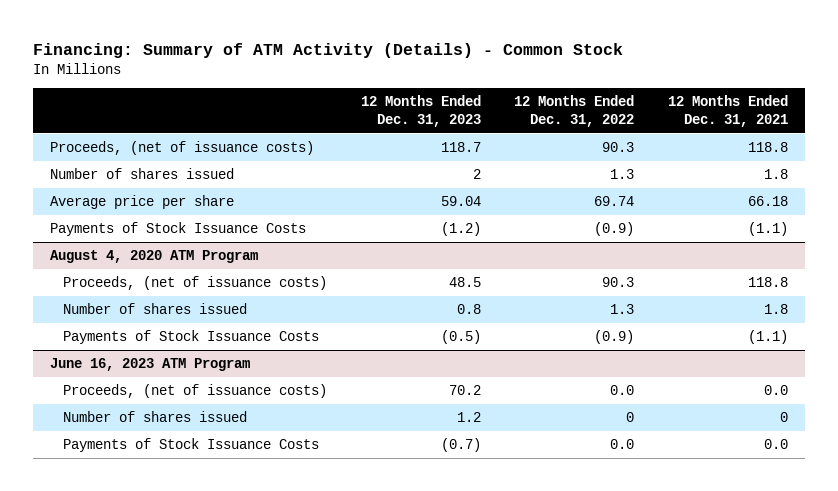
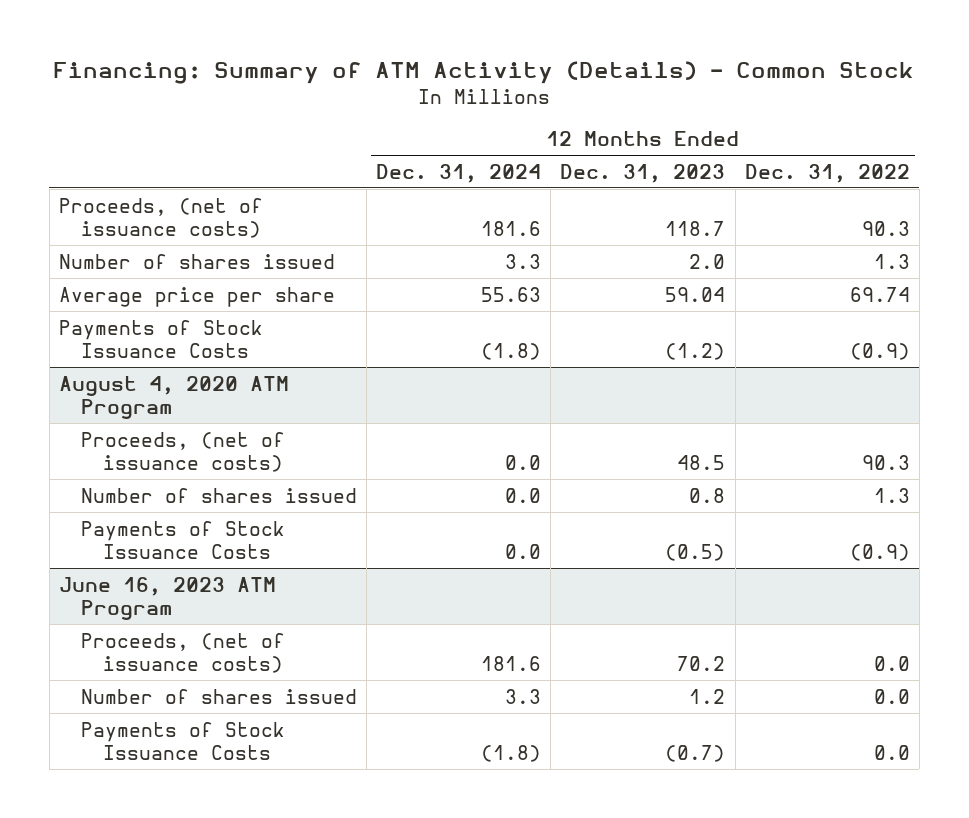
- | 12 Months Ended Dec. 31, 2023 | 12 Months Ended Dec. 31, 2022 | 12 Months Ended Dec. 31, 2021
+ | 12 Months Ended Dec. 31, 2024 | 12 Months Ended Dec. 31, 2023 | 12 Months Ended Dec. 31, 2022
- Number of shares issued | 2 | 1.3 | 1.8
+ Number of shares issued | 3.3 | 2.0 | 1.3
@ June 16, 2023 ATM Program
- Number of shares issued | 1.2 | 0 | 0
+ Number of shares issued | 3.3 | 1.2 | 0.0

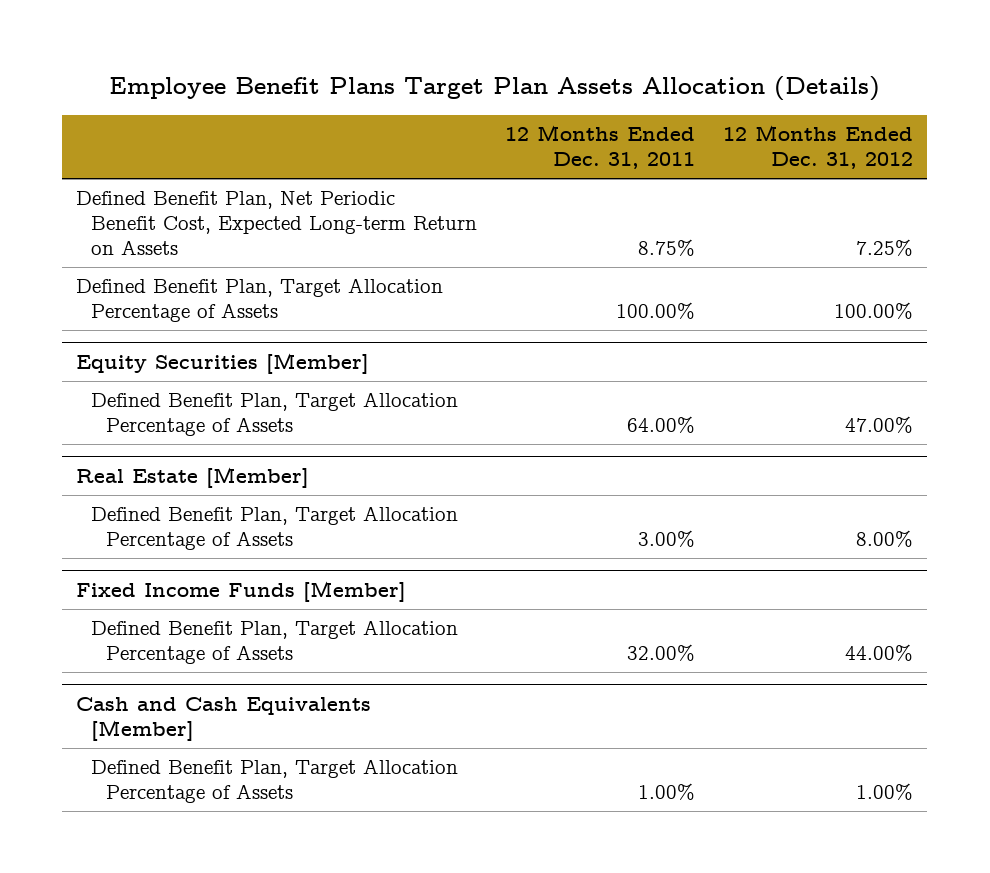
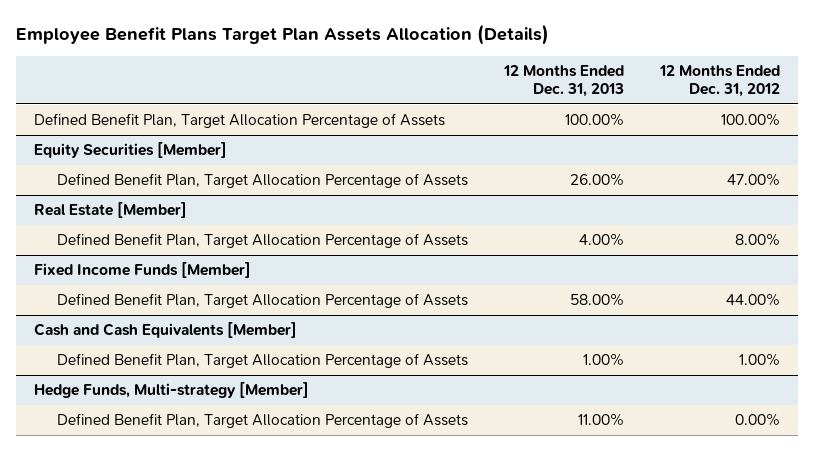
- | 12 Months Ended Dec. 31, 2011 | 12 Months Ended Dec. 31, 2012
+ | 12 Months Ended Dec. 31, 2013 | 12 Months Ended Dec. 31, 2012
- Defined Benefit Plan, Net Periodic Benefit Cost, Expected Long-term Return on Assets | 8.75% | 7.25%
+ Hedge Funds, Multi-strategy [Member]
+ Defined Benefit Plan, Target Allocation Percentage of Assets | 11.00% | 0.00%

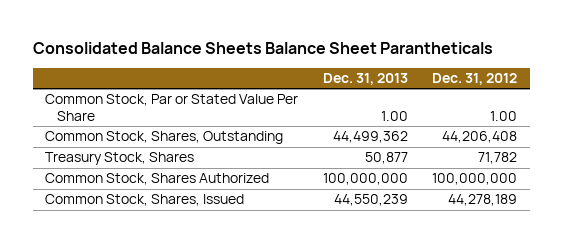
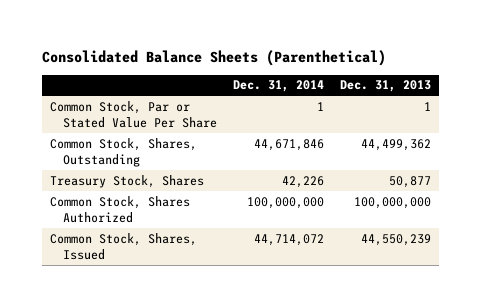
- Consolidated Balance Sheets Balance Sheet Parantheticals
+ Consolidated Balance Sheets (Parenthetical)
- | Dec. 31, 2013 | Dec. 31, 2012
+ | Dec. 31, 2014 | Dec. 31, 2013
- Common Stock, Par or Stated Value Per Share | 1.00 | 1.00
+ Common Stock, Par or Stated Value Per Share | 1 | 1

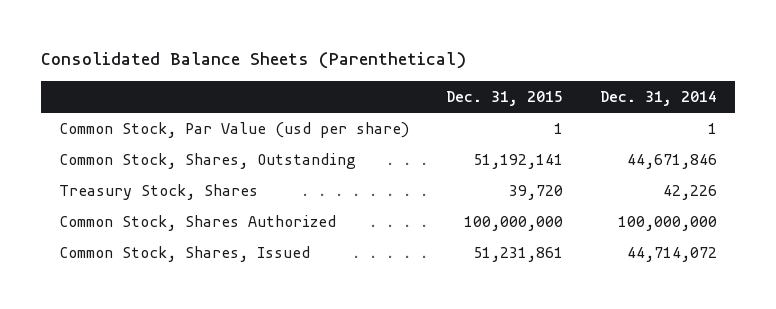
- | Dec. 31, 2014 | Dec. 31, 2013
+ | Dec. 31, 2015 | Dec. 31, 2014
- Common Stock, Par or Stated Value Per Share | 1 | 1
+ Common Stock, Par Value (usd per share) | 1 | 1

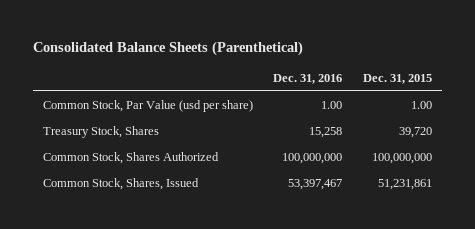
- | Dec. 31, 2015 | Dec. 31, 2014
+ | Dec. 31, 2016 | Dec. 31, 2015
- Common Stock, Par Value (usd per share) | 1 | 1
- Common Stock, Shares, Outstanding | 51,192,141 | 44,671,846
+ Common Stock, Par Value (usd per share) | 1.00 | 1.00

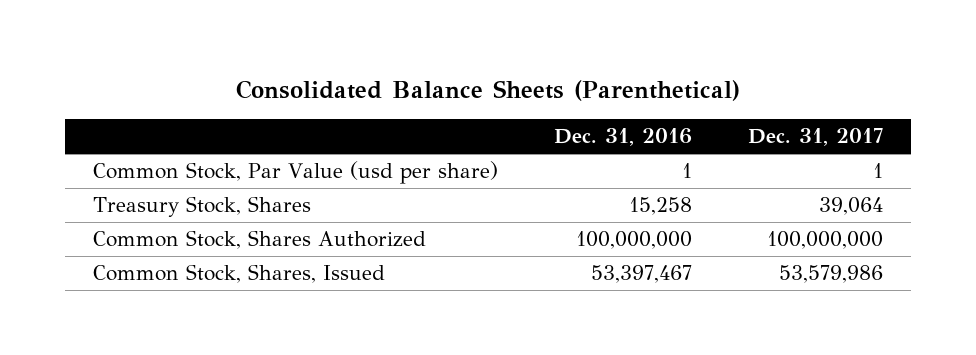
- | Dec. 31, 2016 | Dec. 31, 2015
+ | Dec. 31, 2016 | Dec. 31, 2017
- Common Stock, Par Value (usd per share) | 1.00 | 1.00
+ Common Stock, Par Value (usd per share) | 1 | 1

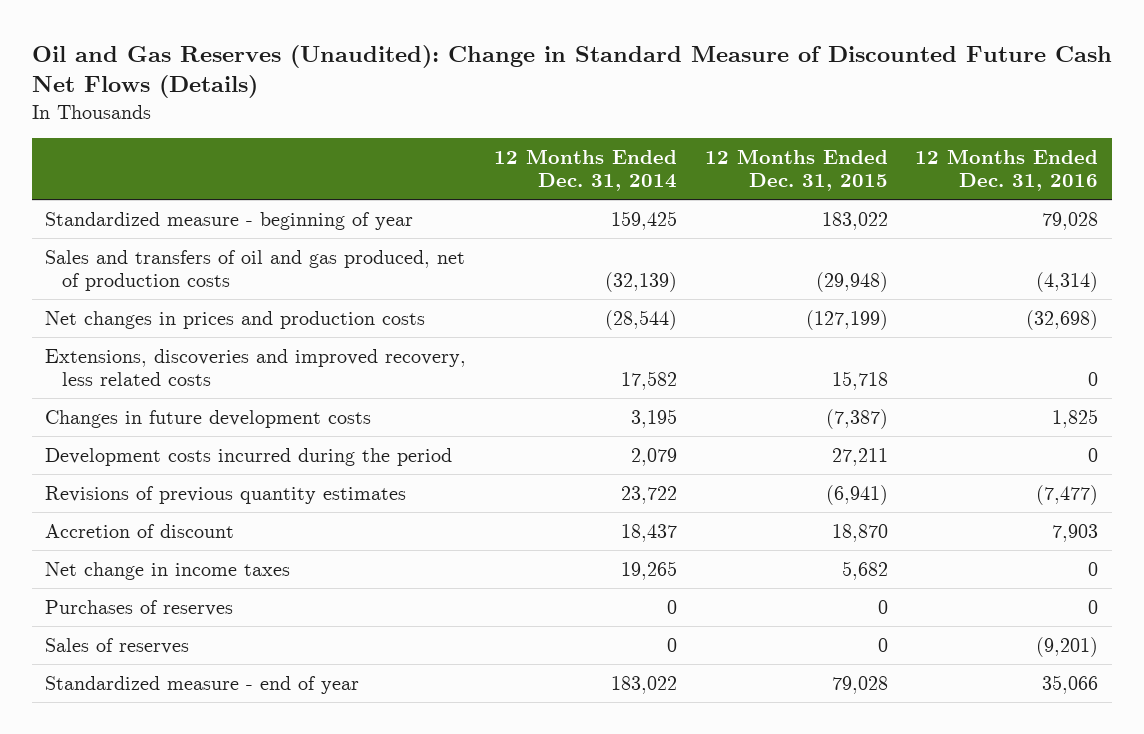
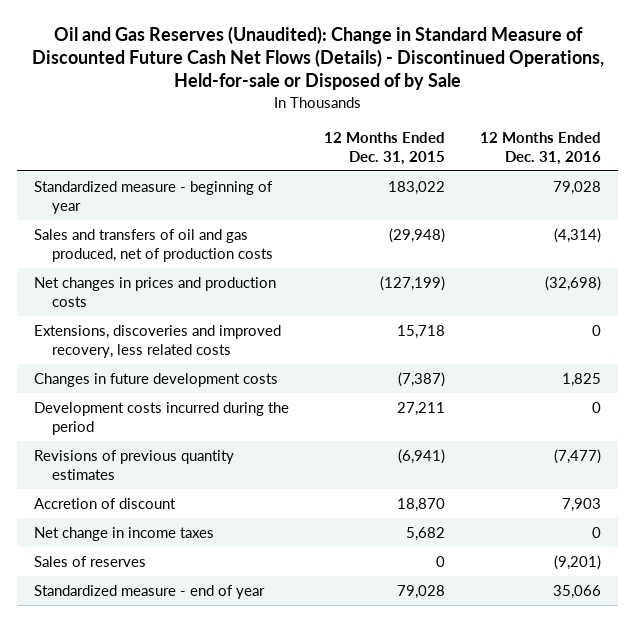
- Oil and Gas Reserves (Unaudited): Change in Standard Measure of Discounted Future Cash Net Flows (Details)
+ Oil and Gas Reserves (Unaudited): Change in Standard Measure of Discounted Future Cash Net Flows (Details) - Discontinued Operations, Held-for-sale or Disposed of by Sale
- | 12 Months Ended Dec. 31, 2014 | 12 Months Ended Dec. 31, 2015 | 12 Months Ended Dec. 31, 2016
+ | 12 Months Ended Dec. 31, 2015 | 12 Months Ended Dec. 31, 2016
- Purchases of reserves | 0 | 0 | 0

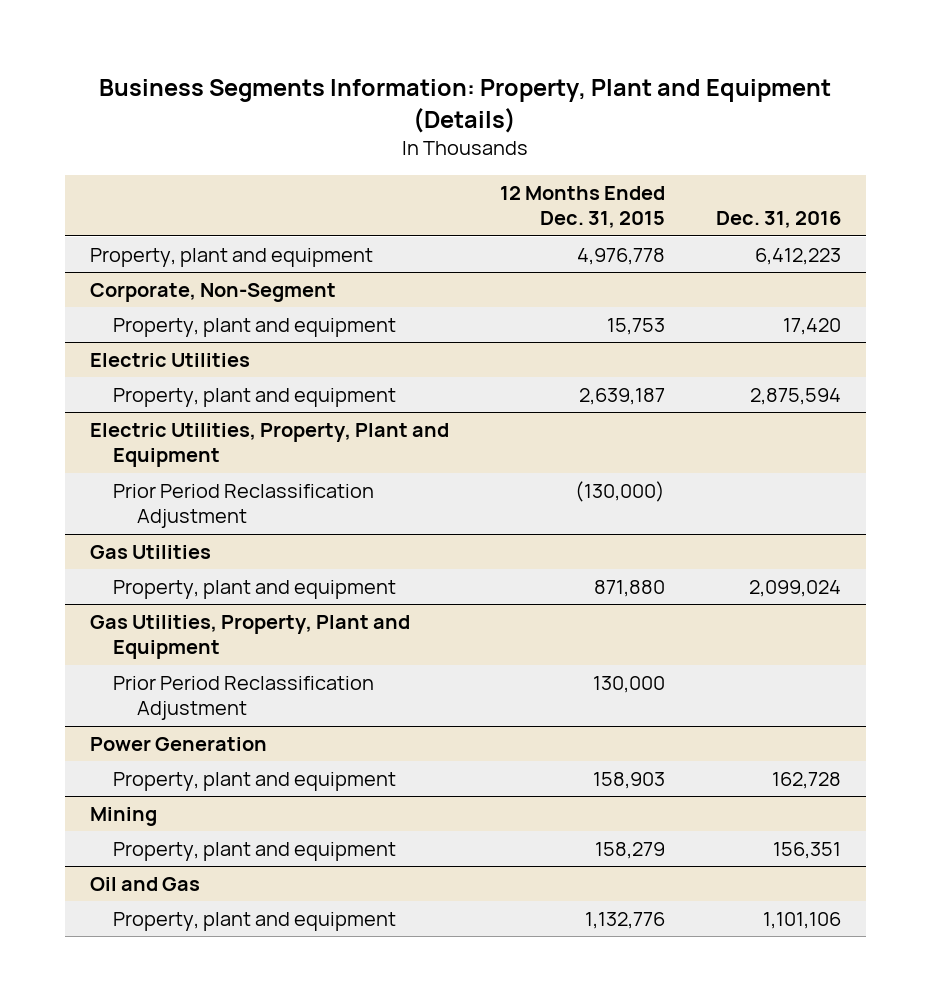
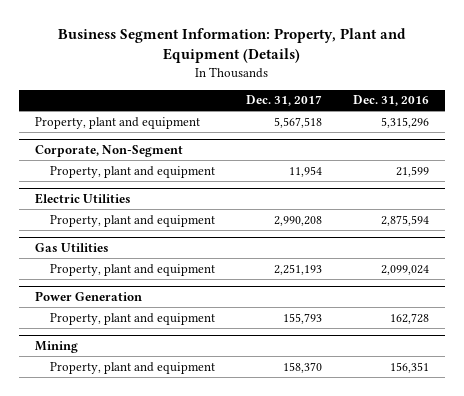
- Business Segments Information: Property, Plant and Equipment (Details)
+ Business Segment Information: Property, Plant and Equipment (Details)
- | 12 Months Ended Dec. 31, 2015 | Dec. 31, 2016
+ | Dec. 31, 2017 | Dec. 31, 2016
- Property, plant and equipment | 4,976,778 | 6,412,223
+ Property, plant and equipment | 5,567,518 | 5,315,296
@ Corporate, Non-Segment
- Property, plant and equipment | 15,753 | 17,420
+ Property, plant and equipment | 11,954 | 21,599
- Electric Utilities, Property, Plant and Equipment
- Prior Period Reclassification Adjustment | (130,000) |
- Gas Utilities, Property, Plant and Equipment
- Prior Period Reclassification Adjustment | 130,000 |
- Oil and Gas
- Property, plant and equipment | 1,132,776 | 1,101,106

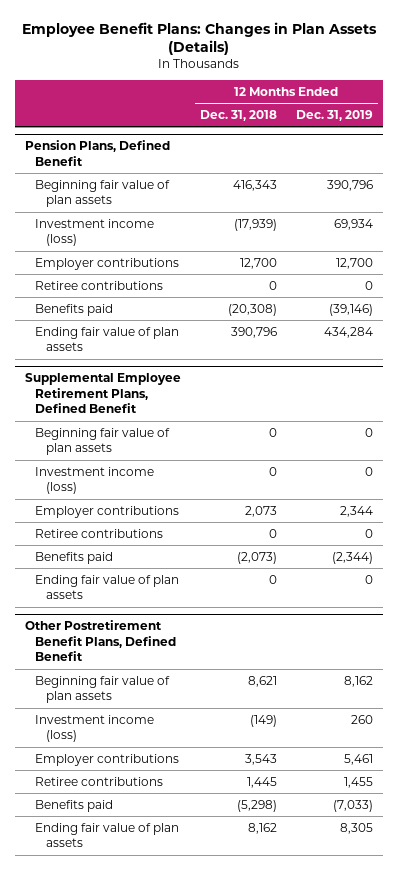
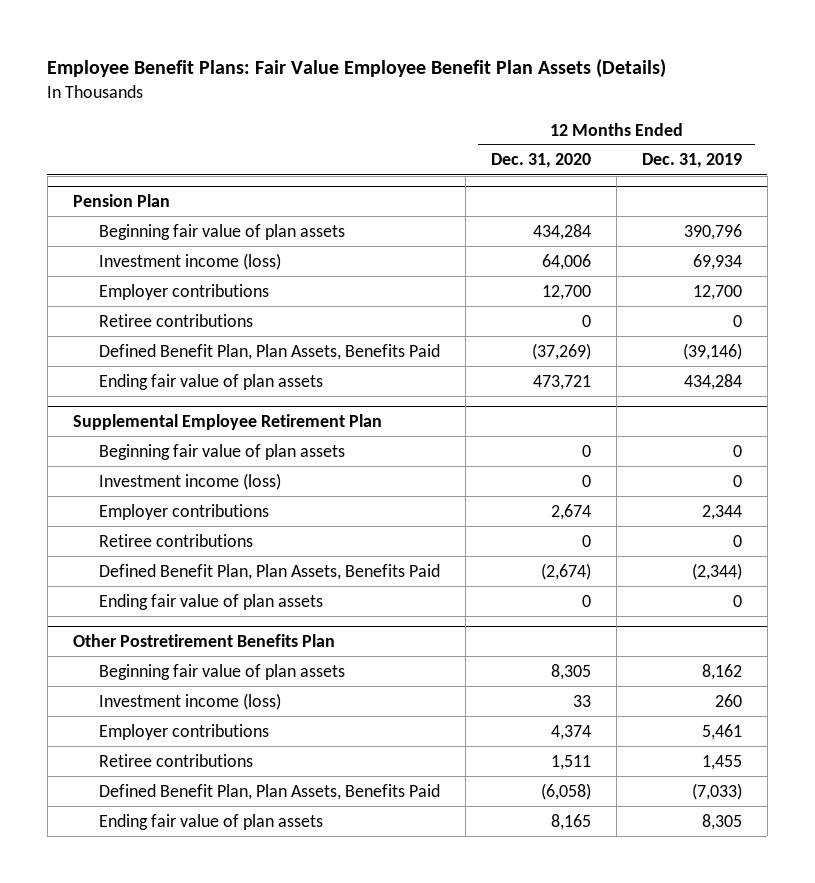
- Employee Benefit Plans: Changes in Plan Assets (Details)
+ Employee Benefit Plans: Fair Value Employee Benefit Plan Assets (Details)
- | 12 Months Ended Dec. 31, 2018 | 12 Months Ended Dec. 31, 2019
+ | 12 Months Ended Dec. 31, 2020 | 12 Months Ended Dec. 31, 2019
- Pension Plans, Defined Benefit
+ Pension Plan
- Benefits paid | (20,308) | (39,146)
+ Defined Benefit Plan, Plan Assets, Benefits Paid | (37,269) | (39,146)
- Supplemental Employee Retirement Plans, Defined Benefit
+ Supplemental Employee Retirement Plan
- Benefits paid | (2,073) | (2,344)
+ Defined Benefit Plan, Plan Assets, Benefits Paid | (2,674) | (2,344)
- Other Postretirement Benefit Plans, Defined Benefit
+ Other Postretirement Benefits Plan
- Benefits paid | (5,298) | (7,033)
+ Defined Benefit Plan, Plan Assets, Benefits Paid | (6,058) | (7,033)

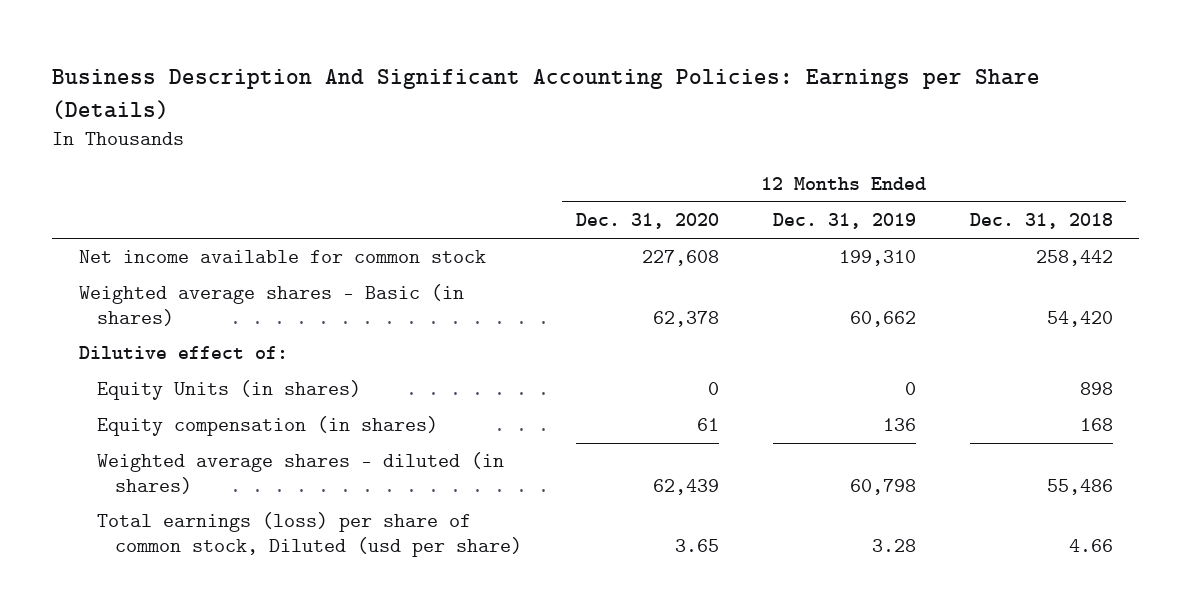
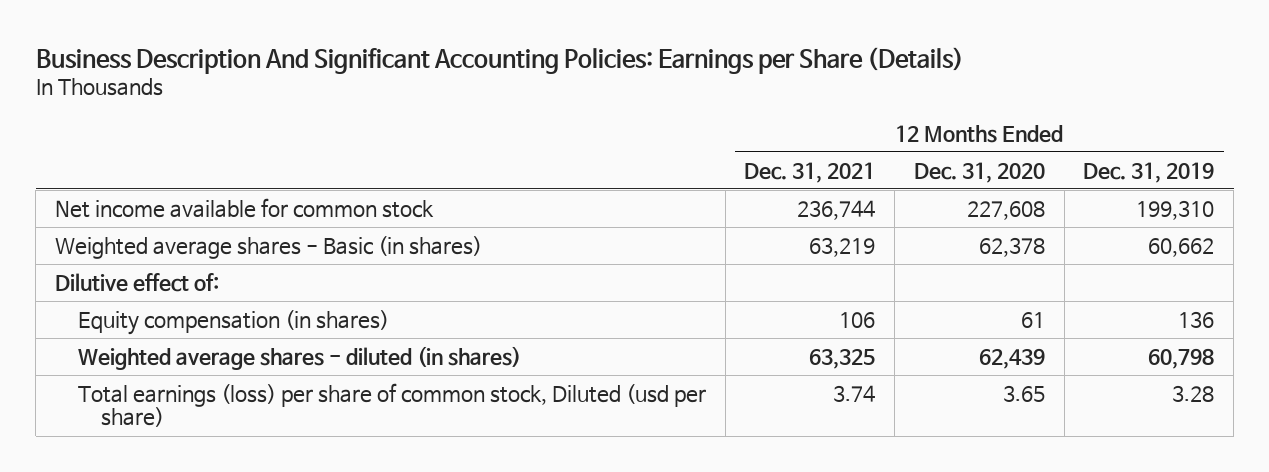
- | 12 Months Ended Dec. 31, 2020 | 12 Months Ended Dec. 31, 2019 | 12 Months Ended Dec. 31, 2018
+ | 12 Months Ended Dec. 31, 2021 | 12 Months Ended Dec. 31, 2020 | 12 Months Ended Dec. 31, 2019
- Equity Units (in shares) | 0 | 0 | 898

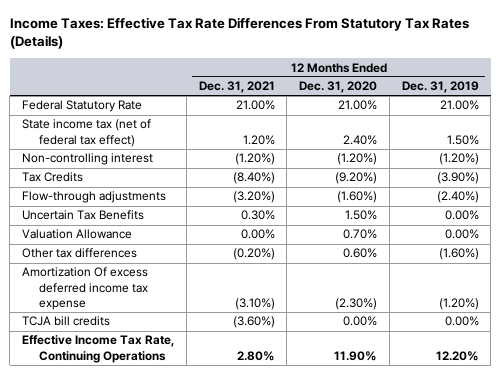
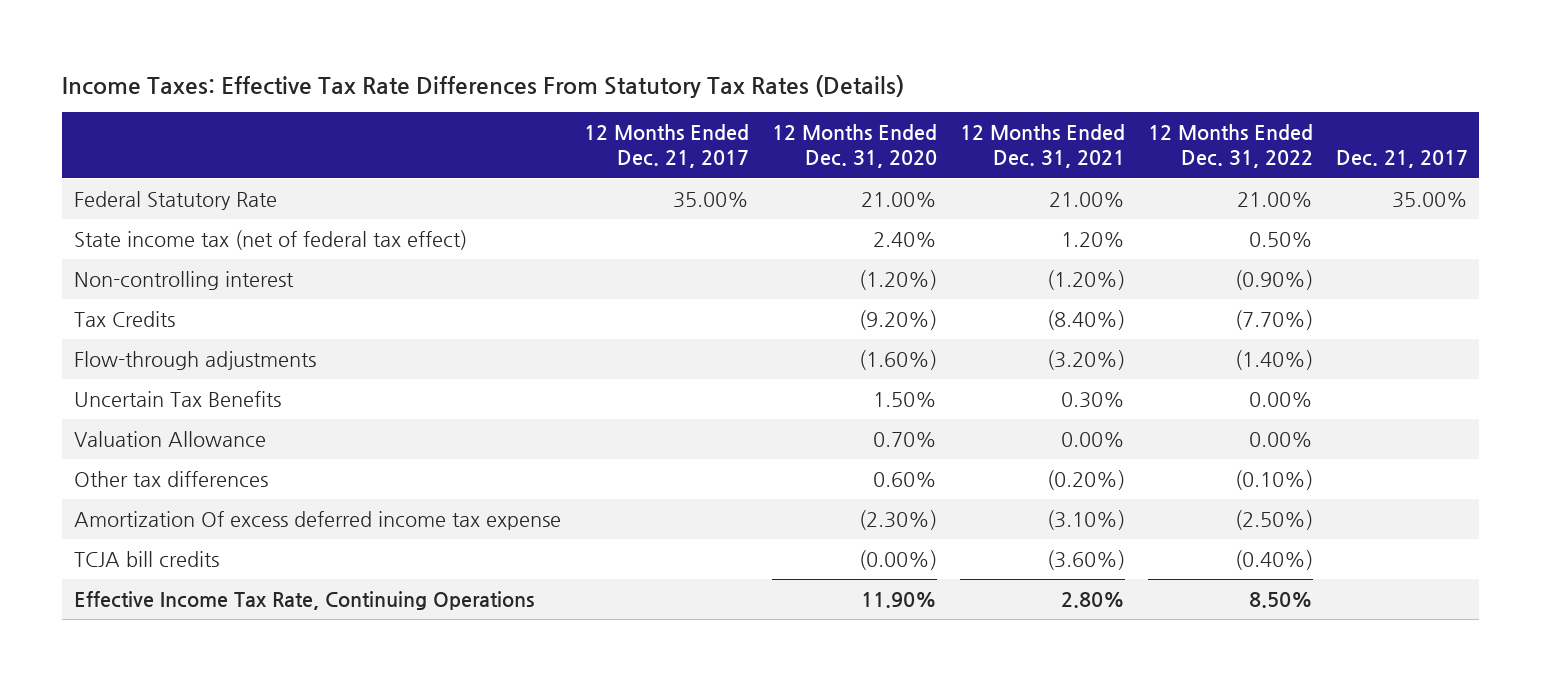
- | 12 Months Ended Dec. 31, 2021 | 12 Months Ended Dec. 31, 2020 | 12 Months Ended Dec. 31, 2019
+ | 12 Months Ended Dec. 21, 2017 | 12 Months Ended Dec. 31, 2020 | 12 Months Ended Dec. 31, 2021 | 12 Months Ended Dec. 31, 2022 | Dec. 21, 2017
- TCJA bill credits | (3.60%) | 0.00% | 0.00%
+ TCJA bill credits | | (0.00%) | (3.60%) | (0.40%) |

